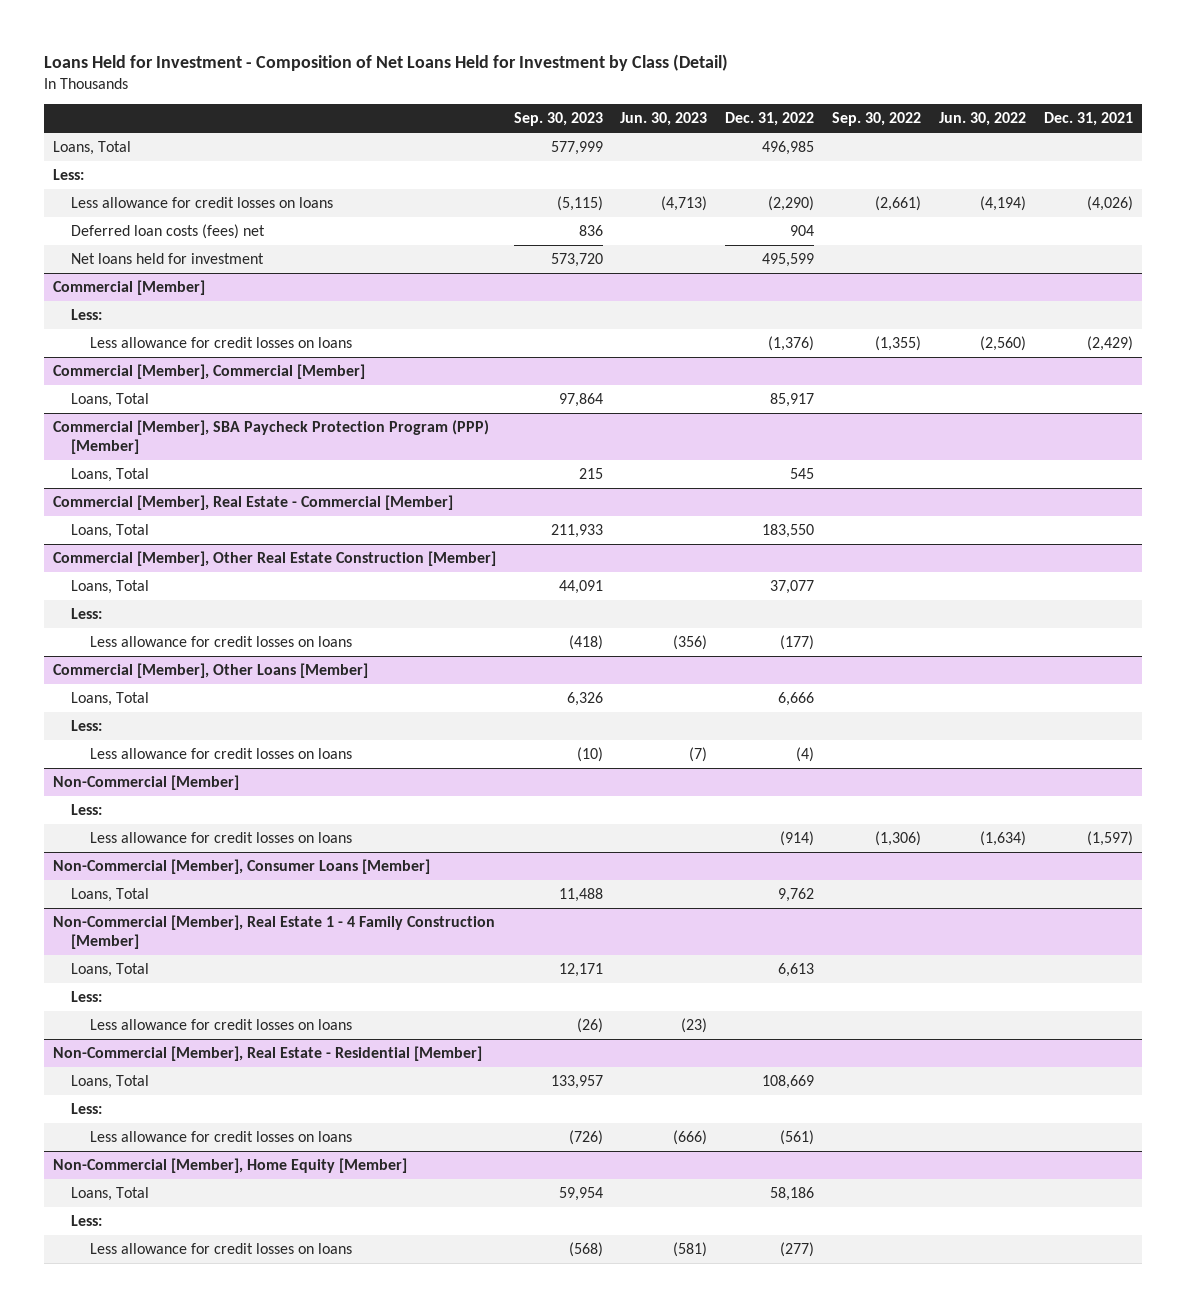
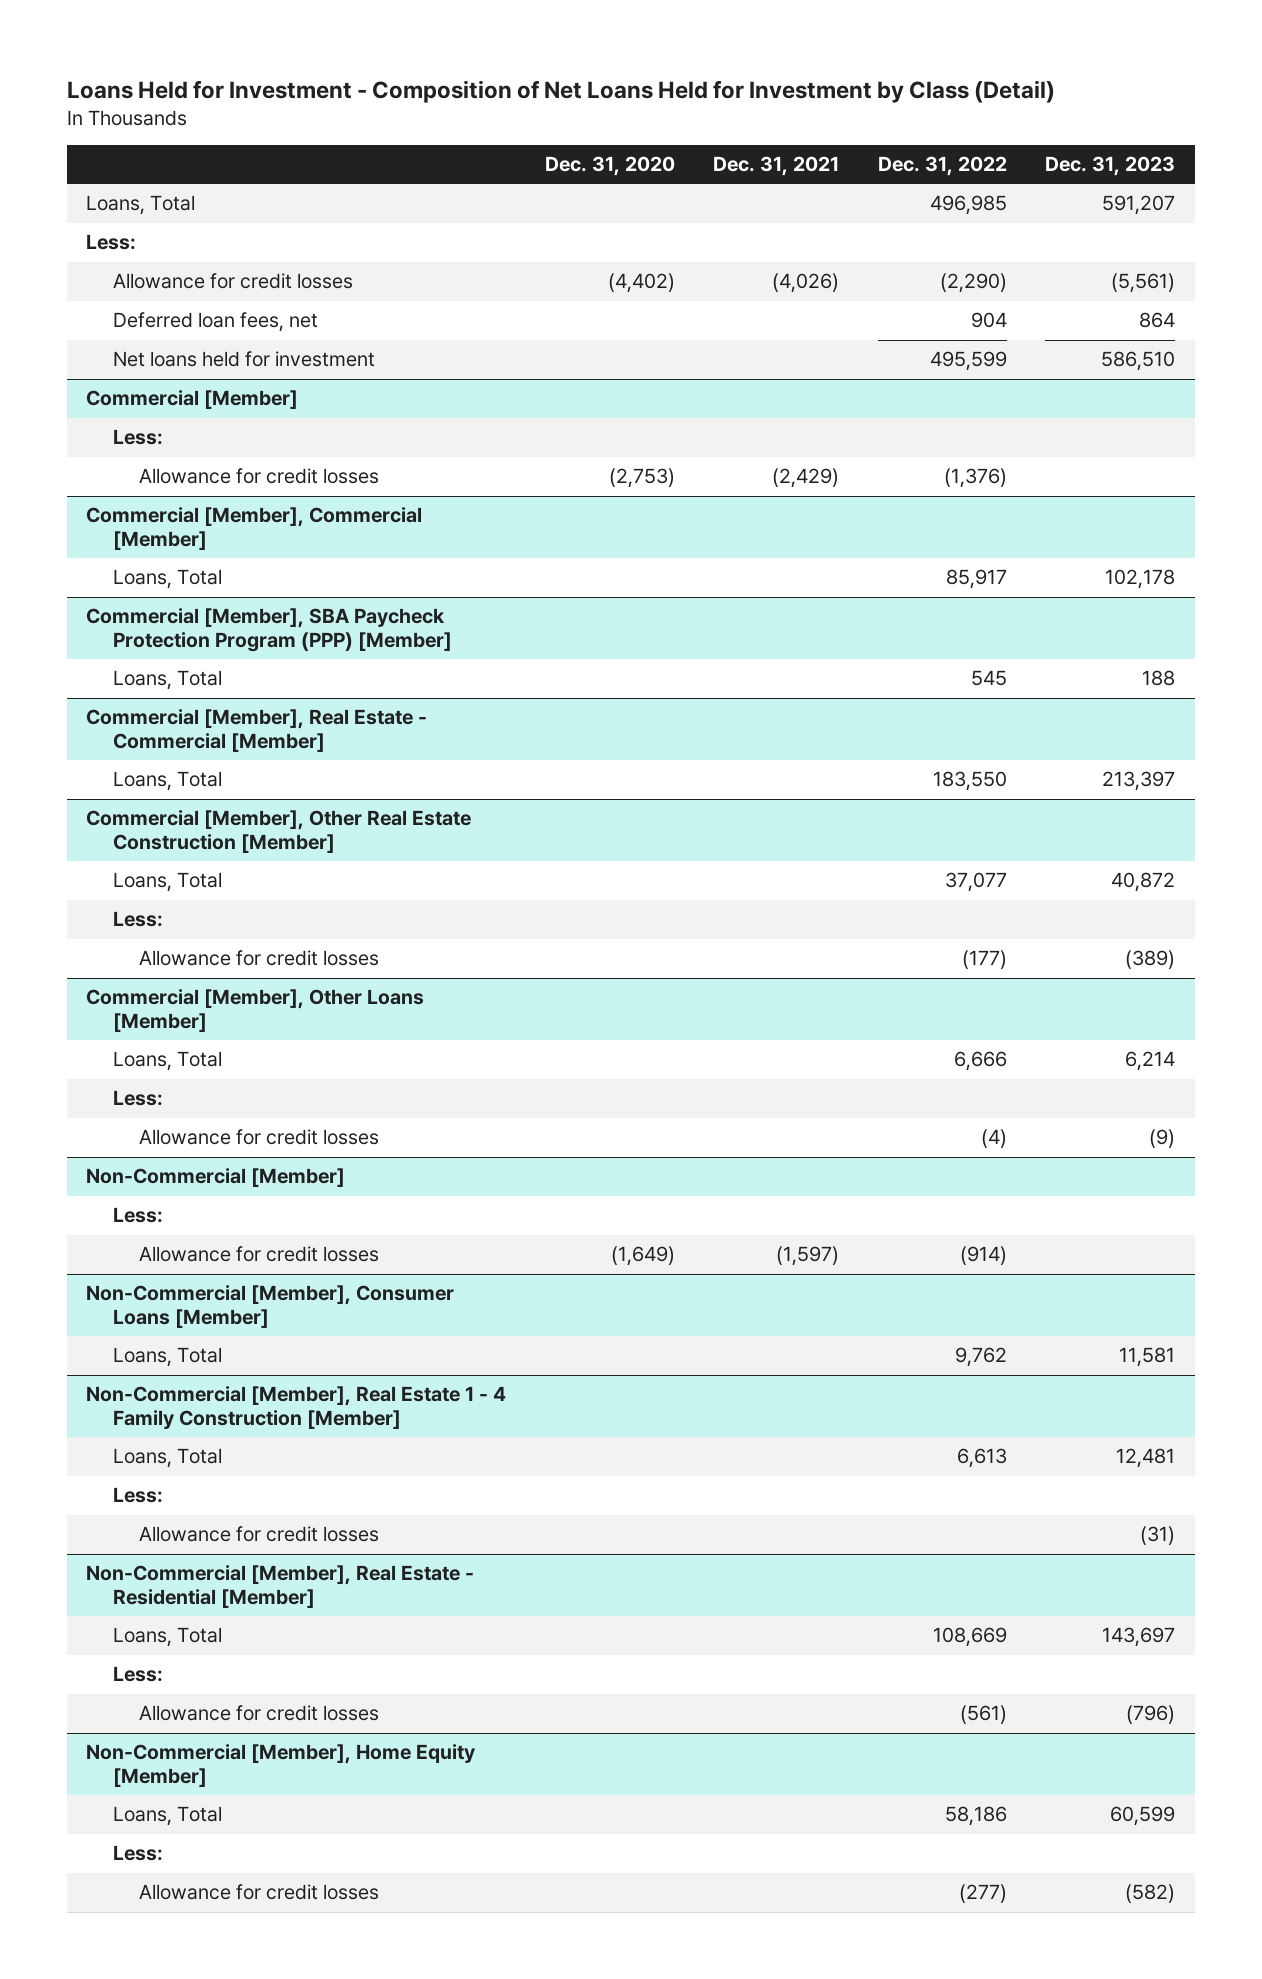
- | Sep. 30, 2023 | Jun. 30, 2023 | Dec. 31, 2022 | Sep. 30, 2022 | Jun. 30, 2022 | Dec. 31, 2021
+ | Dec. 31, 2020 | Dec. 31, 2021 | Dec. 31, 2022 | Dec. 31, 2023
- Less allowance for credit losses on loans | (5,115) | (4,713) | (2,290) | (2,661) | (4,194) | (4,026)
- Deferred loan costs (fees) net | 836 | | 904 | | |
+ Allowance for credit losses | (4,402) | (4,026) | (2,290) | (5,561)
+ Deferred loan fees, net | | | 904 | 864
@ Commercial [Member]
- Less allowance for credit losses on loans | | | (1,376) | (1,355) | (2,560) | (2,429)
+ Allowance for credit losses | (2,753) | (2,429) | (1,376) |
@ Commercial [Member], Other Real Estate Construction [Member]
- Less allowance for credit losses on loans | (418) | (356) | (177) | | |
+ Allowance for credit losses | | | (177) | (389)
@ Commercial [Member], Other Loans [Member]
- Less allowance for credit losses on loans | (10) | (7) | (4) | | |
+ Allowance for credit losses | | | (4) | (9)
@ Non-Commercial [Member]
- Less allowance for credit losses on loans | | | (914) | (1,306) | (1,634) | (1,597)
+ Allowance for credit losses | (1,649) | (1,597) | (914) |
@ Non-Commercial [Member], Real Estate 1 - 4 Family Construction [Member]
- Less allowance for credit losses on loans | (26) | (23) | | | |
+ Allowance for credit losses | | | | (31)
@ Non-Commercial [Member], Real Estate - Residential [Member]
- Less allowance for credit losses on loans | (726) | (666) | (561) | | |
+ Allowance for credit losses | | | (561) | (796)
@ Non-Commercial [Member], Home Equity [Member]
- Less allowance for credit losses on loans | (568) | (581) | (277) | | |
+ Allowance for credit losses | | | (277) | (582)

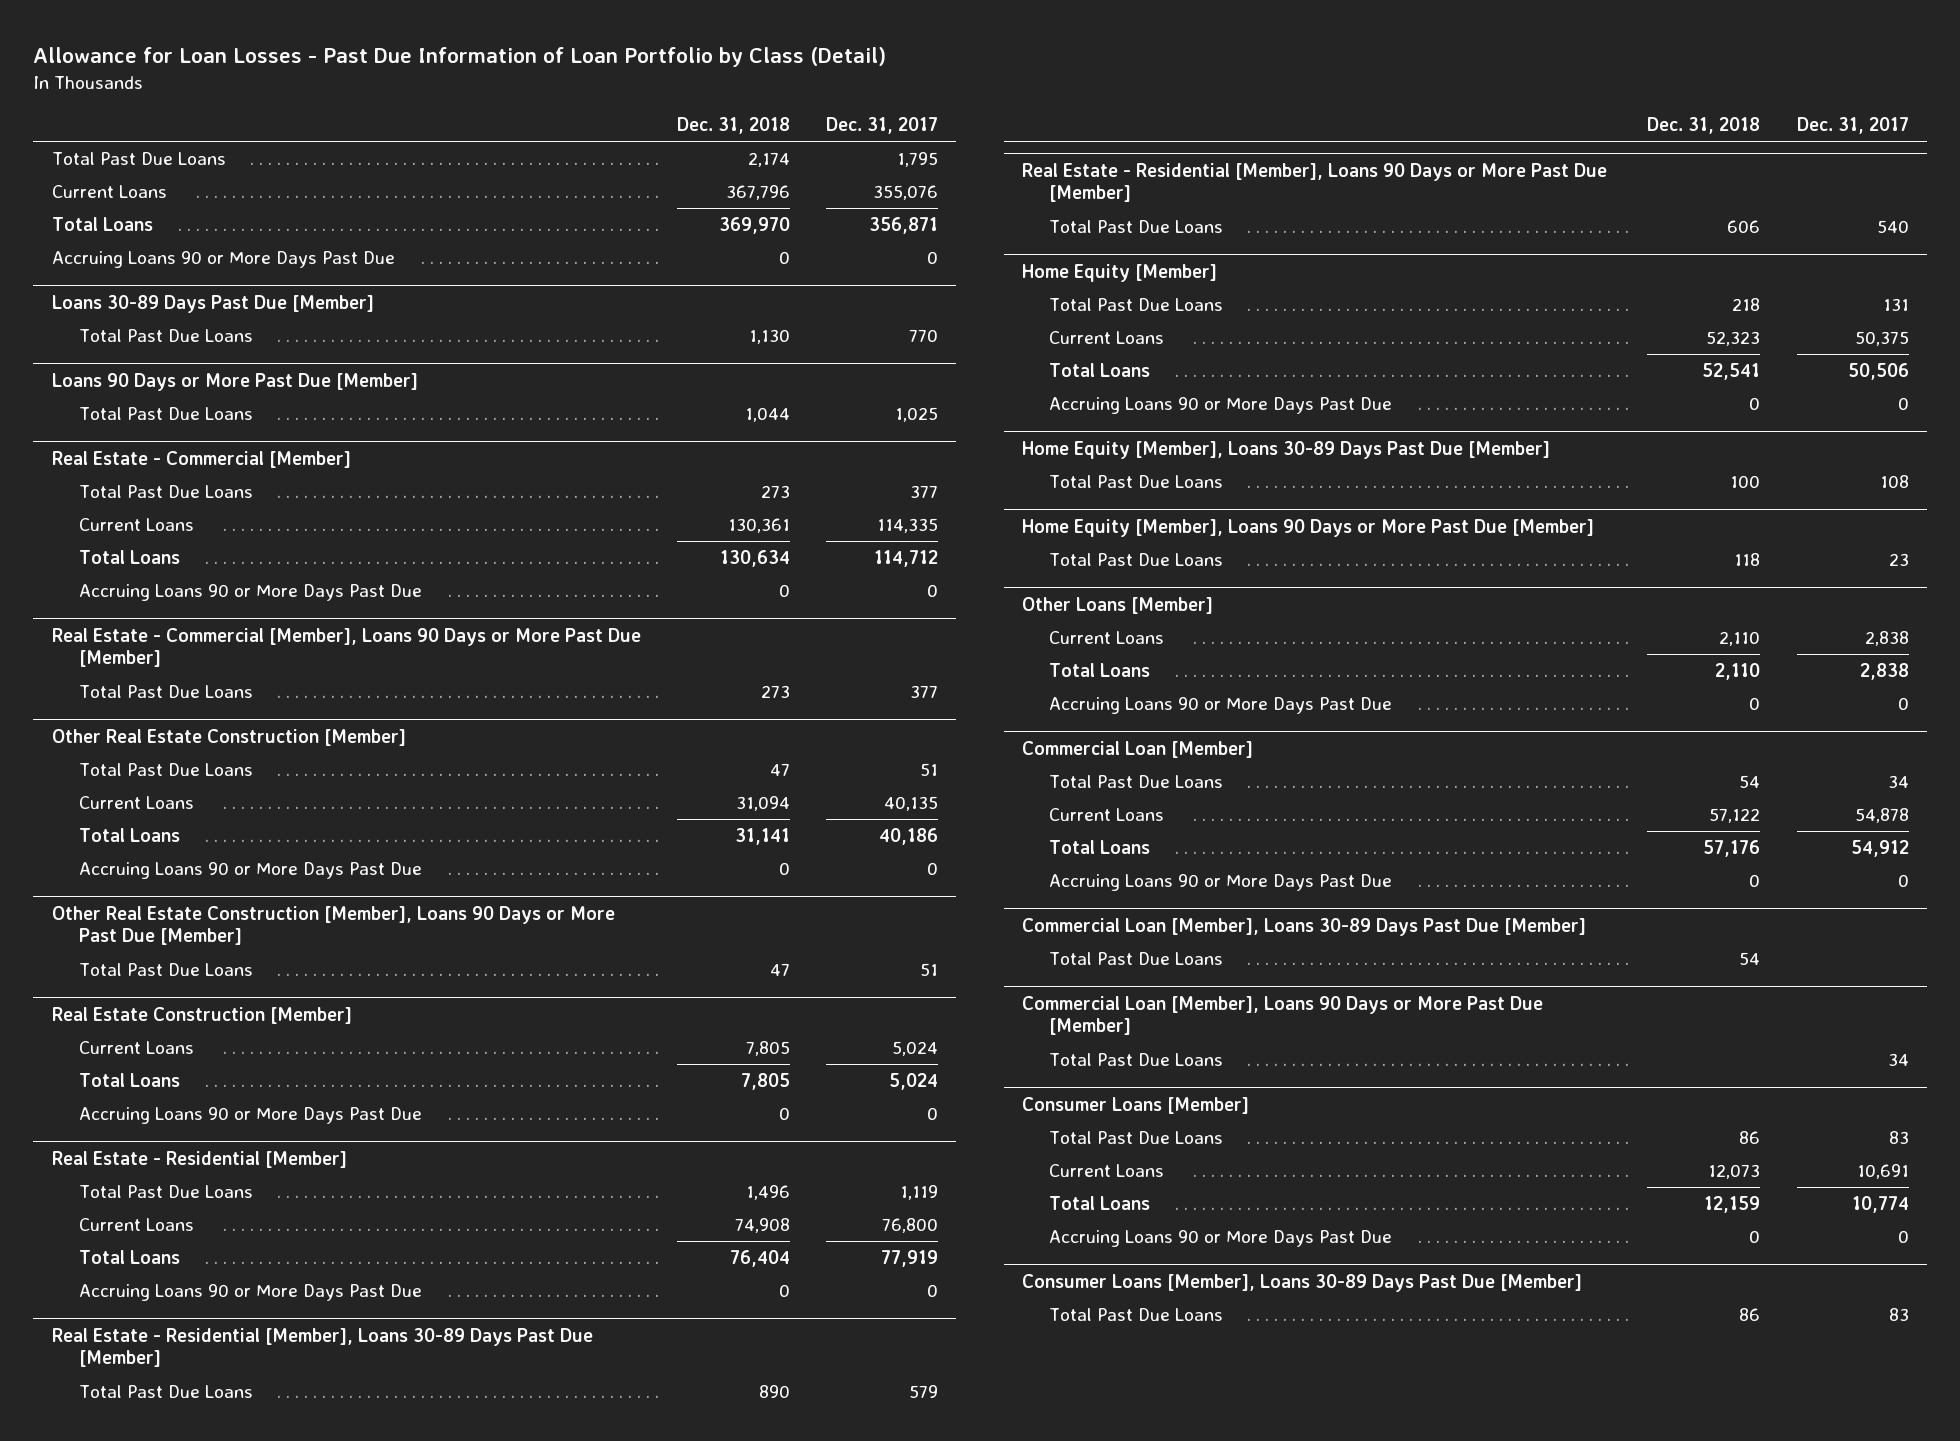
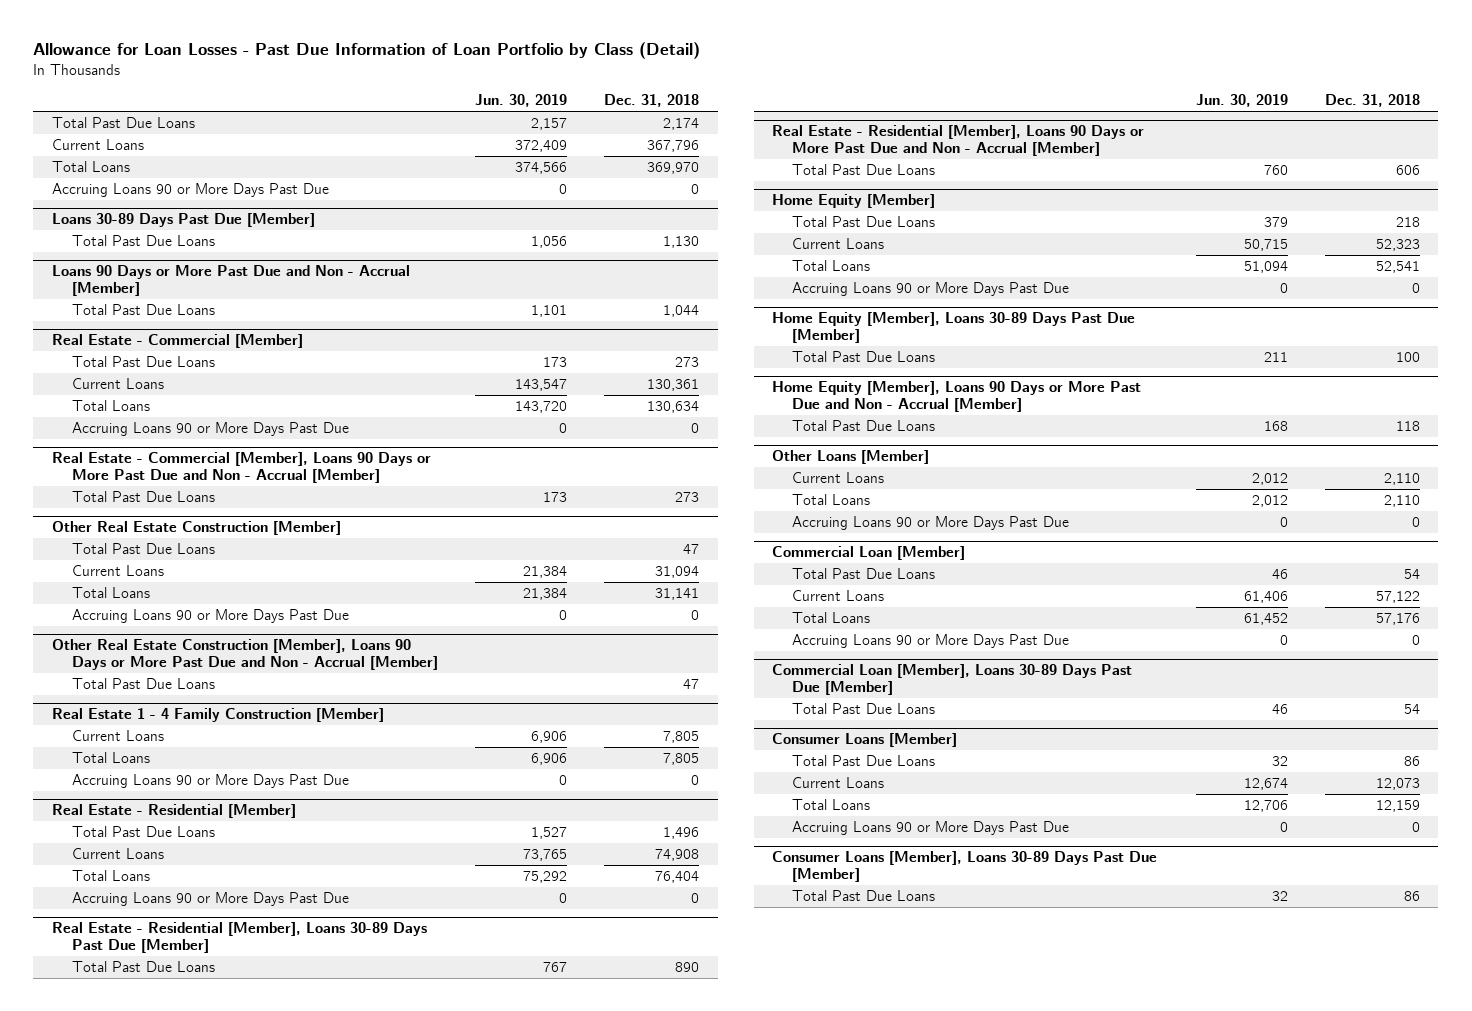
- | Dec. 31, 2018 | Dec. 31, 2017
+ | Jun. 30, 2019 | Dec. 31, 2018
- Loans 90 Days or More Past Due [Member]
+ Loans 90 Days or More Past Due and Non - Accrual [Member]
- Real Estate - Commercial [Member], Loans 90 Days or More Past Due [Member]
+ Real Estate - Commercial [Member], Loans 90 Days or More Past Due and Non - Accrual [Member]
- Other Real Estate Construction [Member], Loans 90 Days or More Past Due [Member]
+ Other Real Estate Construction [Member], Loans 90 Days or More Past Due and Non - Accrual [Member]
- Real Estate Construction [Member]
+ Real Estate 1 - 4 Family Construction [Member]
- Real Estate - Residential [Member], Loans 90 Days or More Past Due [Member]
+ Real Estate - Residential [Member], Loans 90 Days or More Past Due and Non - Accrual [Member]
- Home Equity [Member], Loans 90 Days or More Past Due [Member]
+ Home Equity [Member], Loans 90 Days or More Past Due and Non - Accrual [Member]
- Commercial Loan [Member], Loans 90 Days or More Past Due [Member]
- Total Past Due Loans | | 34

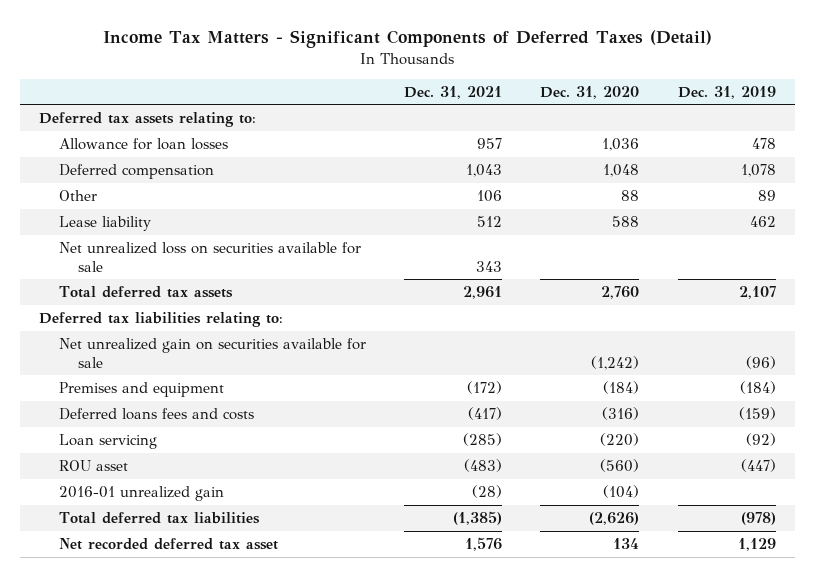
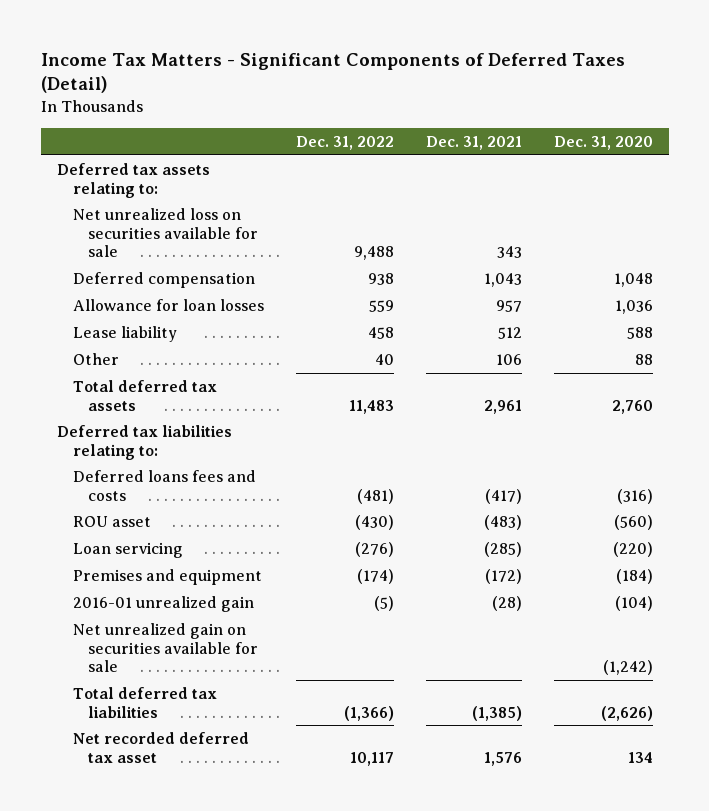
- | Dec. 31, 2021 | Dec. 31, 2020 | Dec. 31, 2019
+ | Dec. 31, 2022 | Dec. 31, 2021 | Dec. 31, 2020
moved up: Net unrealized loss on securities available for sale | 9,488 | 343 |
moved down: Allowance for loan losses | 559 | 957 | 1,036
moved down: Other | 40 | 106 | 88
moved down: Loan servicing | (276) | (285) | (220)
moved down: Premises and equipment | (174) | (172) | (184)
moved down: Net unrealized gain on securities available for sale | | | (1,242)

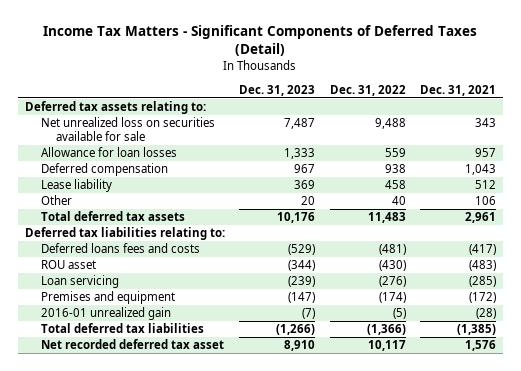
- | Dec. 31, 2022 | Dec. 31, 2021 | Dec. 31, 2020
+ | Dec. 31, 2023 | Dec. 31, 2022 | Dec. 31, 2021
moved down: Deferred compensation | 967 | 938 | 1,043
- Net unrealized gain on securities available for sale | | | (1,242)

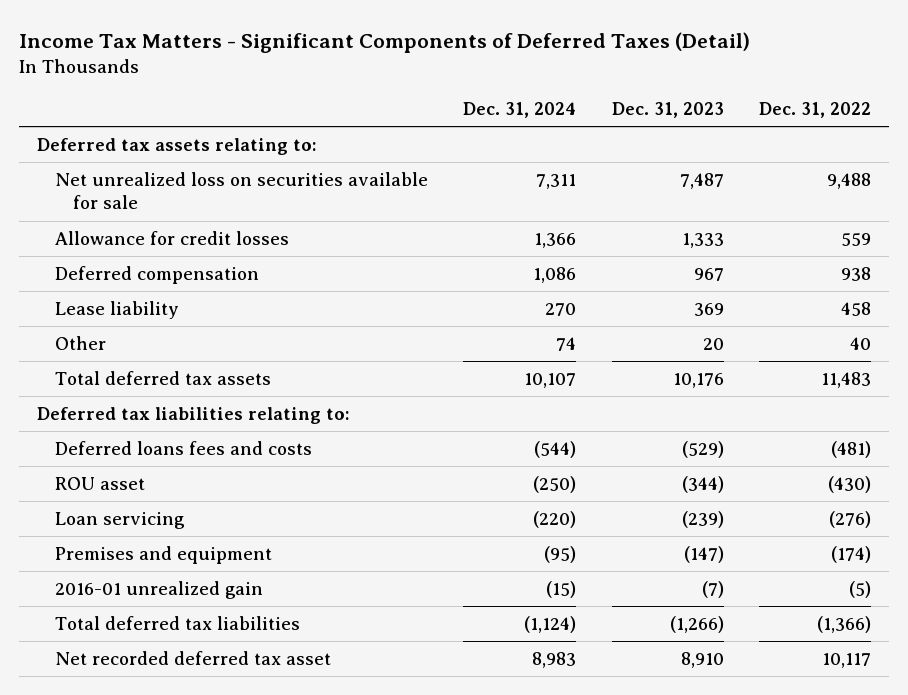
- | Dec. 31, 2023 | Dec. 31, 2022 | Dec. 31, 2021
+ | Dec. 31, 2024 | Dec. 31, 2023 | Dec. 31, 2022
- Allowance for loan losses | 1,333 | 559 | 957
+ Allowance for credit losses | 1,366 | 1,333 | 559

